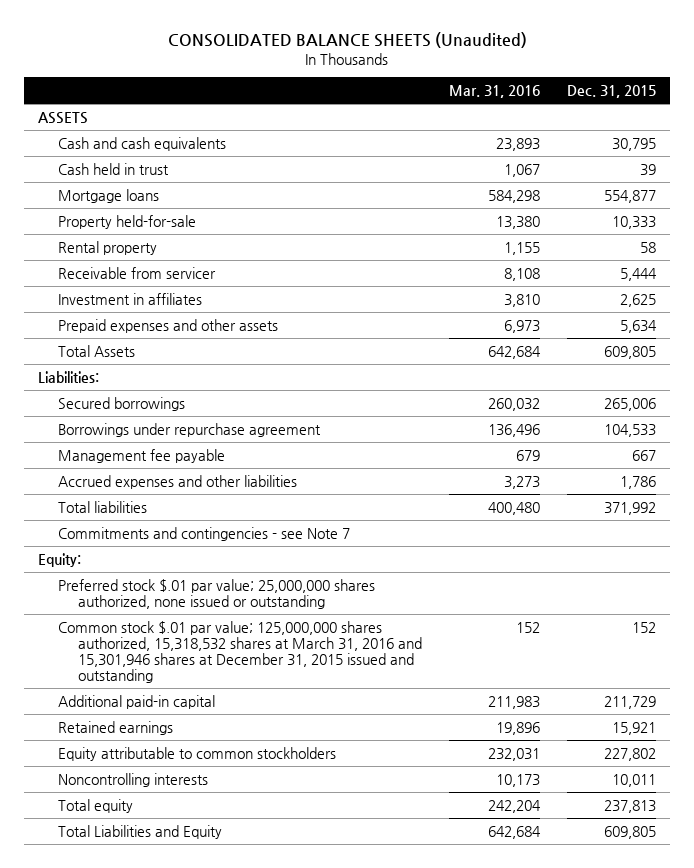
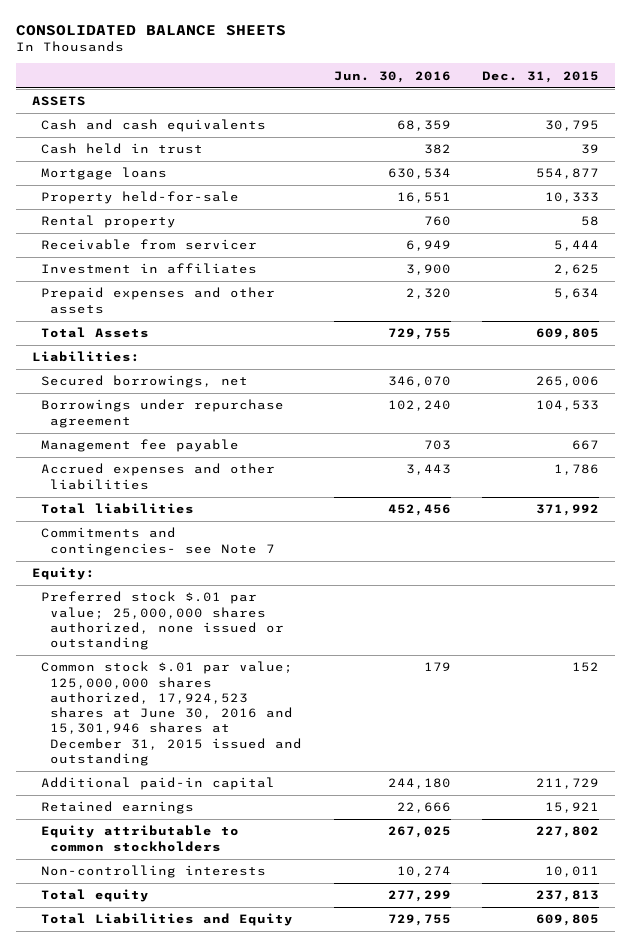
- CONSOLIDATED BALANCE SHEETS (Unaudited)
+ CONSOLIDATED BALANCE SHEETS
- | Mar. 31, 2016 | Dec. 31, 2015
+ | Jun. 30, 2016 | Dec. 31, 2015
- Secured borrowings | 260,032 | 265,006
+ Secured borrowings, net | 346,070 | 265,006
- Commitments and contingencies - see Note 7
+ Commitments and contingencies- see Note 7
- Common stock $.01 par value; 125,000,000 shares authorized, 15,318,532 shares at March 31, 2016 and 15,301,946 shares at December 31, 2015 issued and outstanding | 152 | 152
+ Common stock $.01 par value; 125,000,000 shares authorized, 17,924,523 shares at June 30, 2016 and 15,301,946 shares at December 31, 2015 issued and outstanding | 179 | 152
- Noncontrolling interests | 10,173 | 10,011
+ Non-controlling interests | 10,274 | 10,011

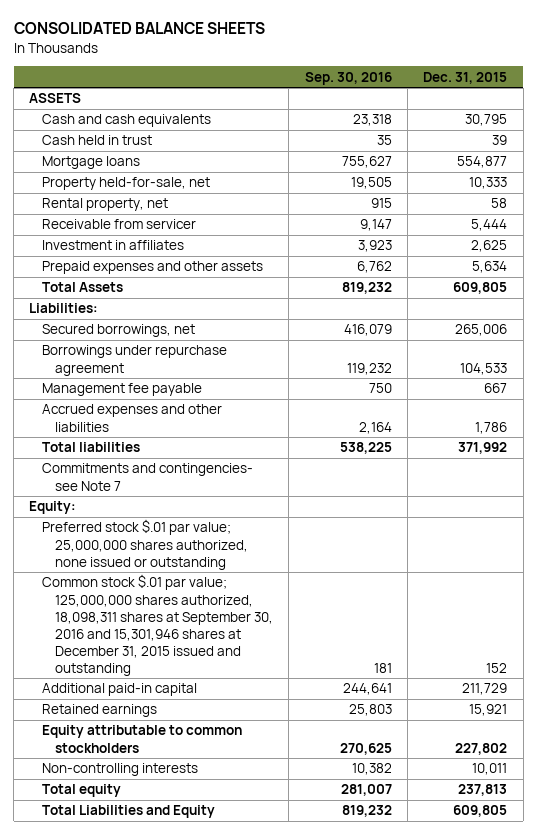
- | Jun. 30, 2016 | Dec. 31, 2015
+ | Sep. 30, 2016 | Dec. 31, 2015
- Property held-for-sale | 16,551 | 10,333
- Rental property | 760 | 58
+ Property held-for-sale, net | 19,505 | 10,333
+ Rental property, net | 915 | 58
- Common stock $.01 par value; 125,000,000 shares authorized, 17,924,523 shares at June 30, 2016 and 15,301,946 shares at December 31, 2015 issued and outstanding | 179 | 152
+ Common stock $.01 par value; 125,000,000 shares authorized, 18,098,311 shares at September 30, 2016 and 15,301,946 shares at December 31, 2015 issued and outstanding | 181 | 152

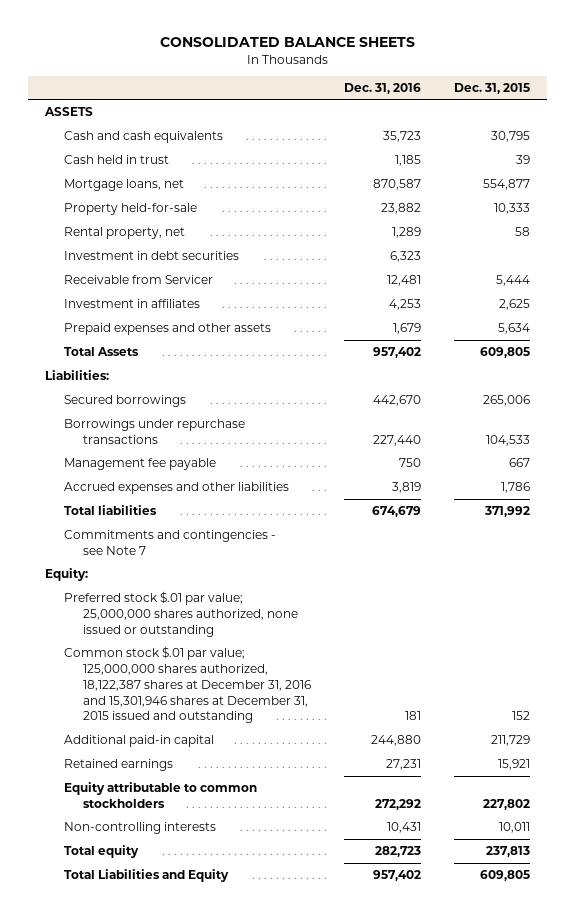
- | Sep. 30, 2016 | Dec. 31, 2015
+ | Dec. 31, 2016 | Dec. 31, 2015
- Mortgage loans | 755,627 | 554,877
- Property held-for-sale, net | 19,505 | 10,333
+ Mortgage loans, net | 870,587 | 554,877
+ Property held-for-sale | 23,882 | 10,333
- Receivable from servicer | 9,147 | 5,444
+ Investment in debt securities | 6,323 |
+ Receivable from Servicer | 12,481 | 5,444
- Secured borrowings, net | 416,079 | 265,006
- Borrowings under repurchase agreement | 119,232 | 104,533
+ Secured borrowings | 442,670 | 265,006
+ Borrowings under repurchase transactions | 227,440 | 104,533
- Commitments and contingencies- see Note 7
+ Commitments and contingencies - see Note 7
- Common stock $.01 par value; 125,000,000 shares authorized, 18,098,311 shares at September 30, 2016 and 15,301,946 shares at December 31, 2015 issued and outstanding | 181 | 152
+ Common stock $.01 par value; 125,000,000 shares authorized, 18,122,387 shares at December 31, 2016 and 15,301,946 shares at December 31, 2015 issued and outstanding | 181 | 152

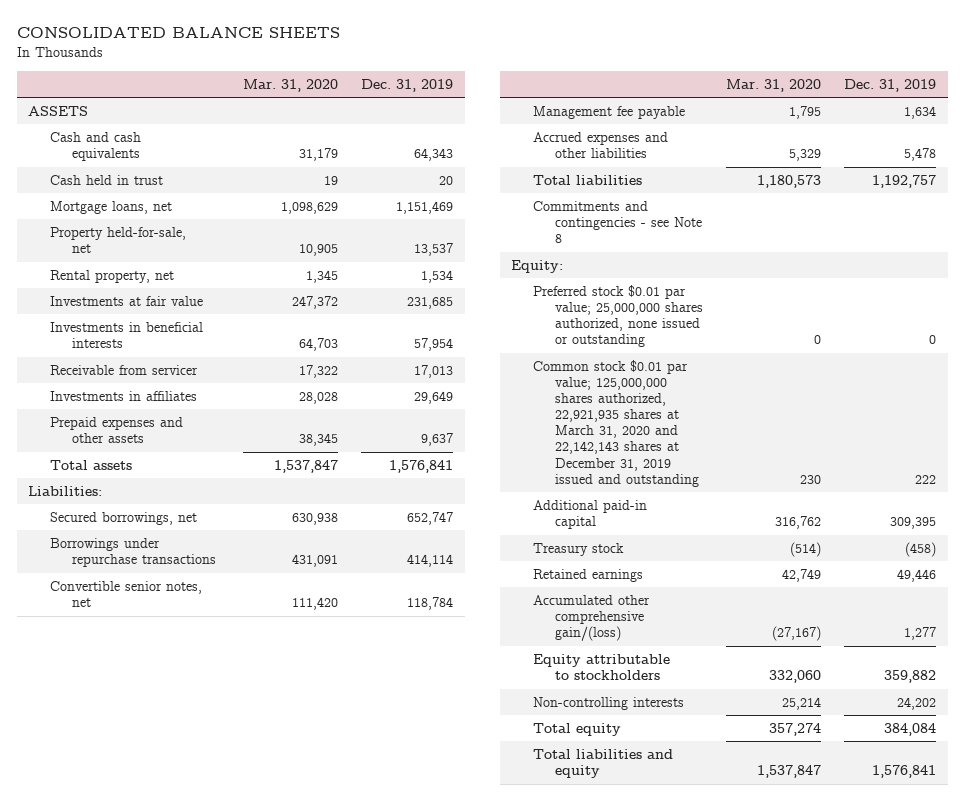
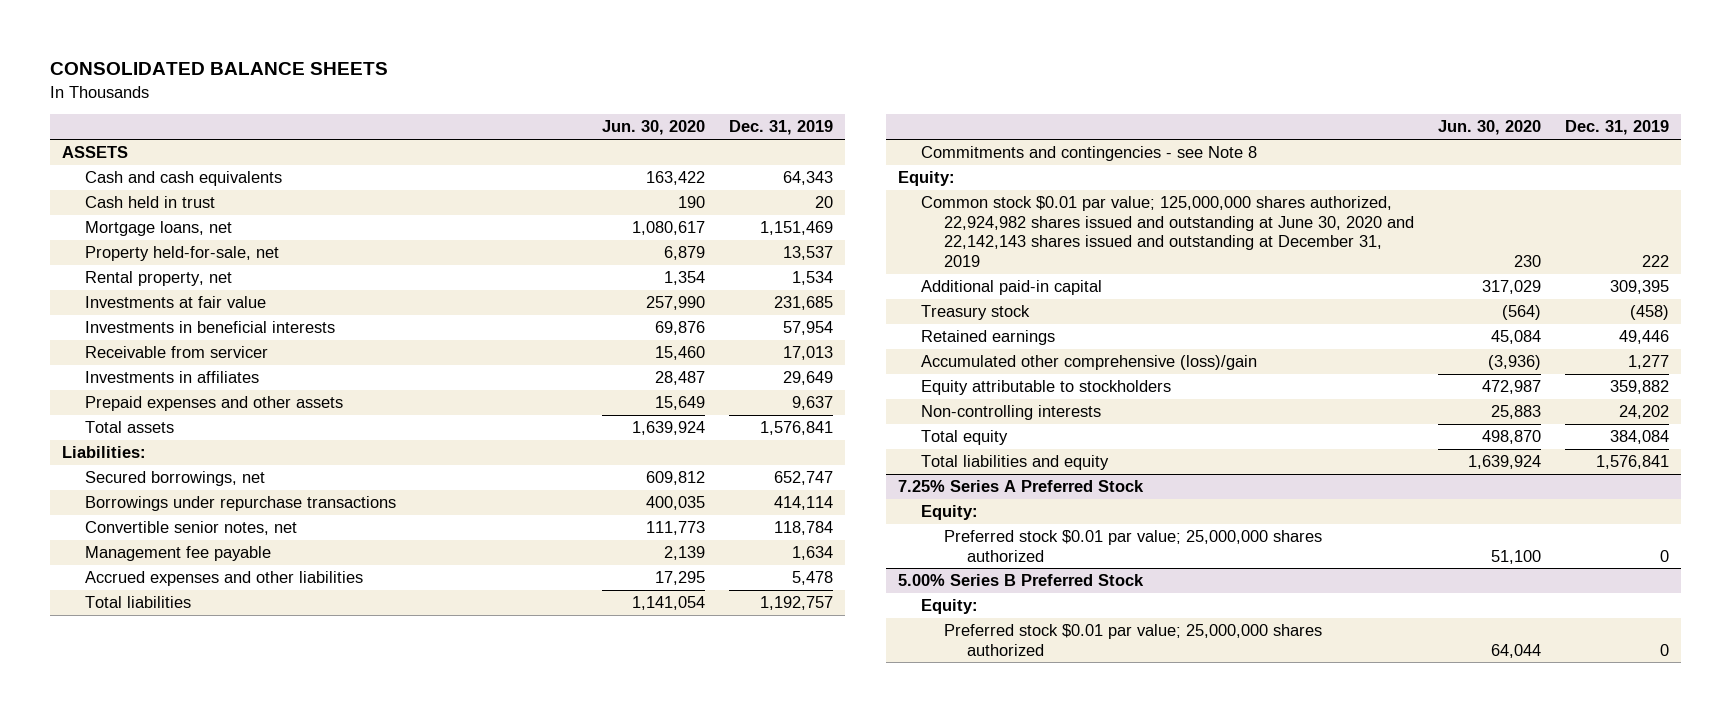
- | Mar. 31, 2020 | Dec. 31, 2019
+ | Jun. 30, 2020 | Dec. 31, 2019
- Preferred stock $0.01 par value; 25,000,000 shares authorized, none issued or outstanding | 0 | 0
- Common stock $0.01 par value; 125,000,000 shares authorized, 22,921,935 shares at March 31, 2020 and 22,142,143 shares at December 31, 2019 issued and outstanding | 230 | 222
+ Common stock $0.01 par value; 125,000,000 shares authorized, 22,924,982 shares issued and outstanding at June 30, 2020 and 22,142,143 shares issued and outstanding at December 31, 2019 | 230 | 222
- Accumulated other comprehensive gain/(loss) | (27,167) | 1,277
+ Accumulated other comprehensive (loss)/gain | (3,936) | 1,277
+ 7.25% Series A Preferred Stock
+ Equity:
+ Preferred stock $0.01 par value; 25,000,000 shares authorized | 51,100 | 0
+ 5.00% Series B Preferred Stock
+ Equity:
+ Preferred stock $0.01 par value; 25,000,000 shares authorized | 64,044 | 0

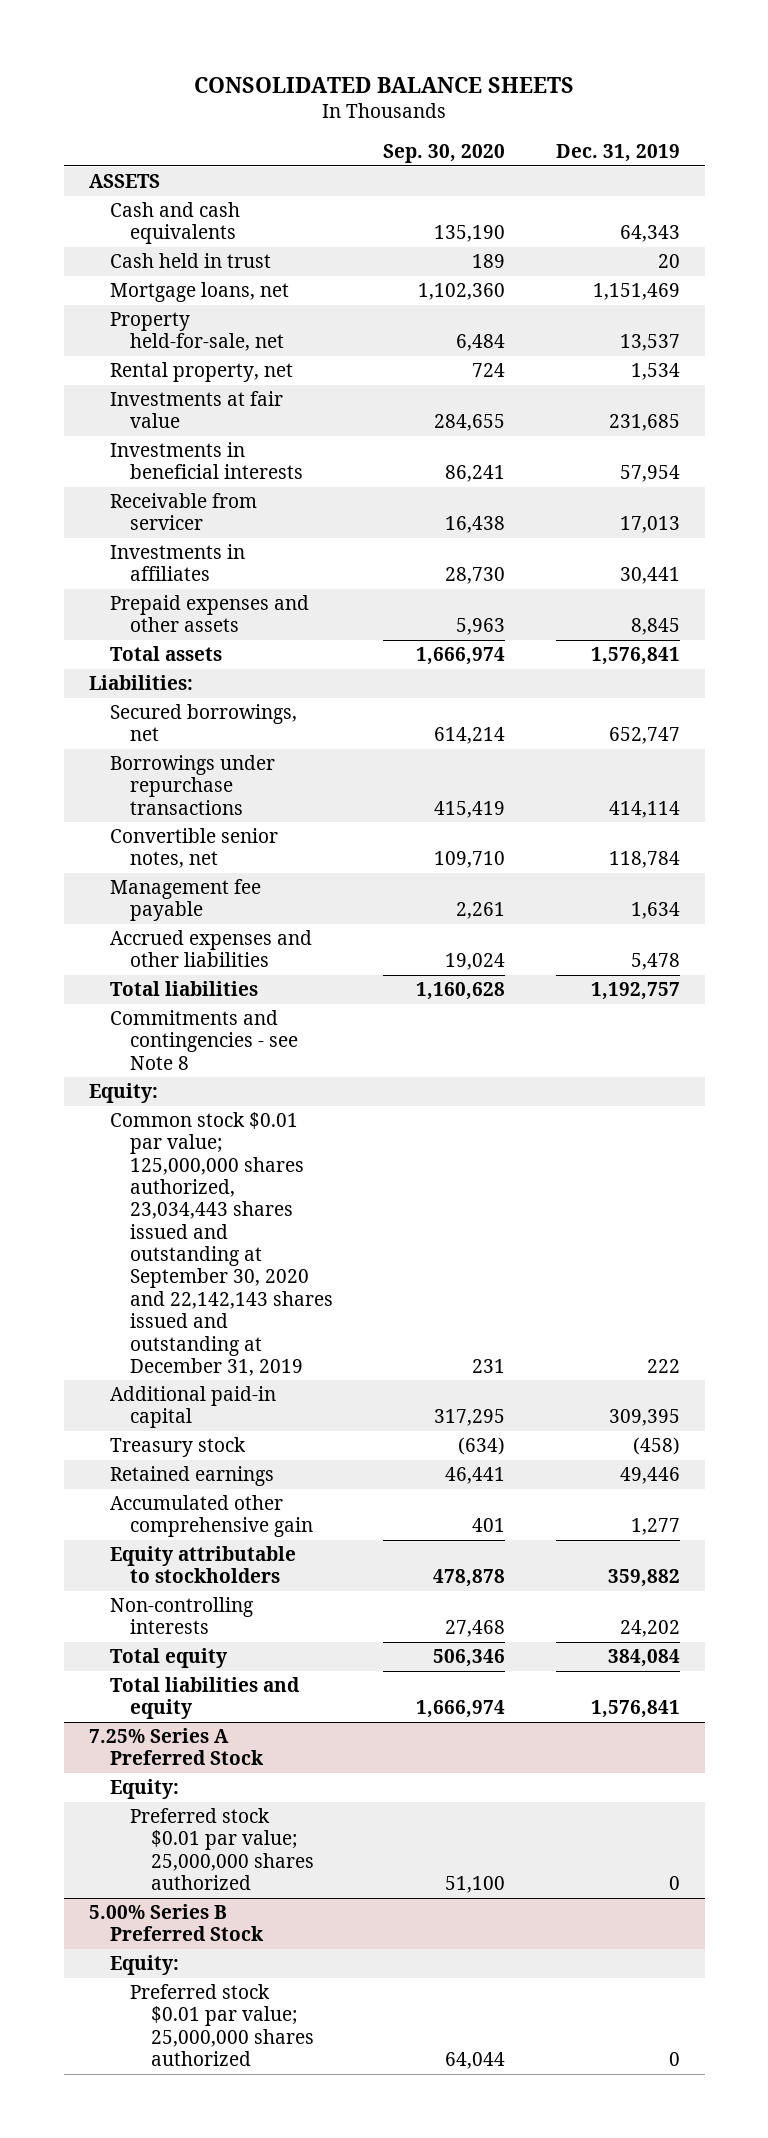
- | Jun. 30, 2020 | Dec. 31, 2019
+ | Sep. 30, 2020 | Dec. 31, 2019
- Investments in affiliates | 28,487 | 29,649
- Prepaid expenses and other assets | 15,649 | 9,637
+ Investments in affiliates | 28,730 | 30,441
+ Prepaid expenses and other assets | 5,963 | 8,845
- Common stock $0.01 par value; 125,000,000 shares authorized, 22,924,982 shares issued and outstanding at June 30, 2020 and 22,142,143 shares issued and outstanding at December 31, 2019 | 230 | 222
+ Common stock $0.01 par value; 125,000,000 shares authorized, 23,034,443 shares issued and outstanding at September 30, 2020 and 22,142,143 shares issued and outstanding at December 31, 2019 | 231 | 222
- Accumulated other comprehensive (loss)/gain | (3,936) | 1,277
+ Accumulated other comprehensive gain | 401 | 1,277

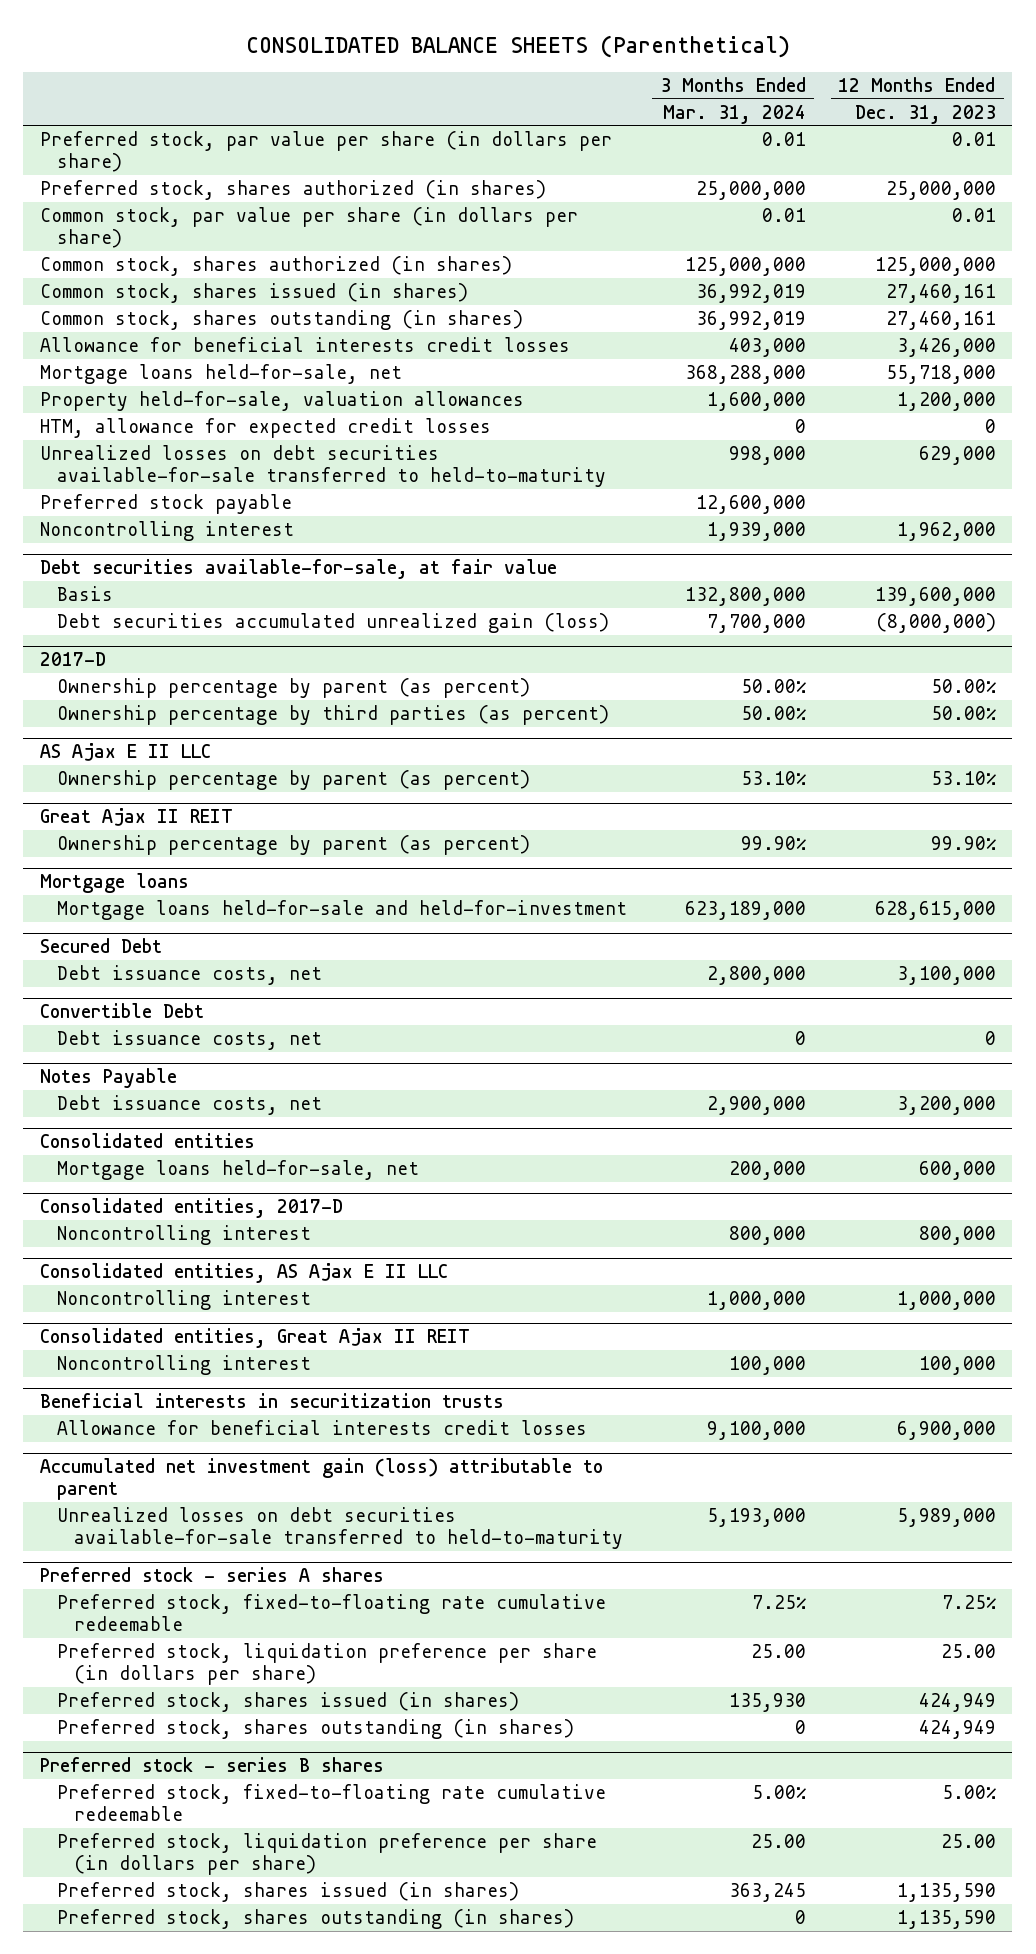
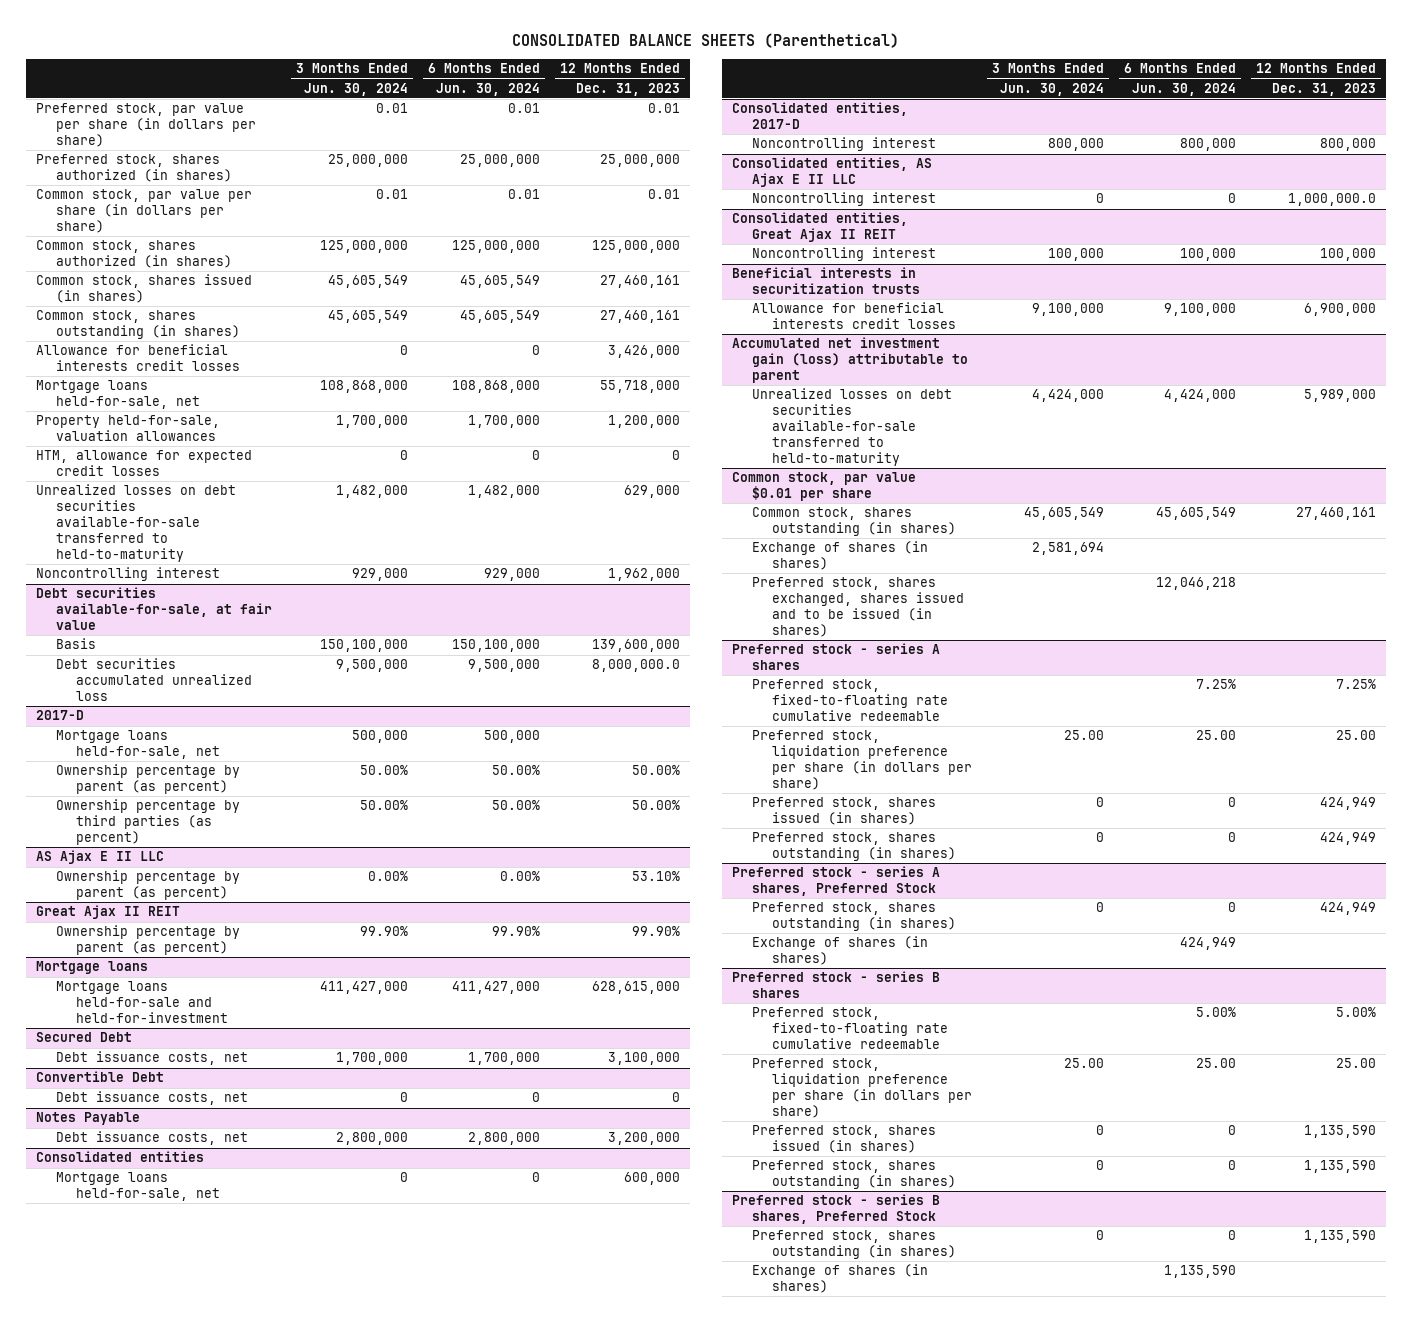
- | 3 Months Ended Mar. 31, 2024 | 12 Months Ended Dec. 31, 2023
+ | 3 Months Ended Jun. 30, 2024 | 6 Months Ended Jun. 30, 2024 | 12 Months Ended Dec. 31, 2023
- Preferred stock payable | 12,600,000 |
@ Debt securities available-for-sale, at fair value
- Debt securities accumulated unrealized gain (loss) | 7,700,000 | (8,000,000)
+ Debt securities accumulated unrealized loss | 9,500,000 | 9,500,000 | 8,000,000.0
@ 2017-D
+ Mortgage loans held-for-sale, net | 500,000 | 500,000 |
@ Consolidated entities, AS Ajax E II LLC
- Noncontrolling interest | 1,000,000 | 1,000,000
+ Noncontrolling interest | 0 | 0 | 1,000,000.0
+ Common stock, par value $0.01 per share
+ Common stock, shares outstanding (in shares) | 45,605,549 | 45,605,549 | 27,460,161
+ Exchange of shares (in shares) | 2,581,694 | |
+ Preferred stock, shares exchanged, shares issued and to be issued (in shares) | | 12,046,218 |
+ Preferred stock - series A shares, Preferred Stock
+ Preferred stock, shares outstanding (in shares) | 0 | 0 | 424,949
+ Exchange of shares (in shares) | | 424,949 |
+ Preferred stock - series B shares, Preferred Stock
+ Preferred stock, shares outstanding (in shares) | 0 | 0 | 1,135,590
+ Exchange of shares (in shares) | | 1,135,590 |

